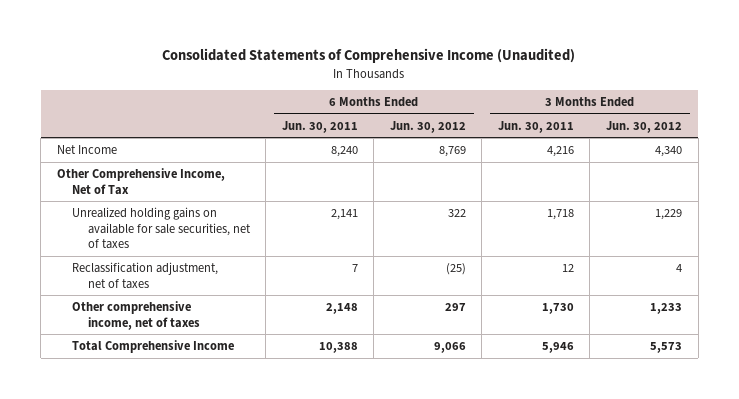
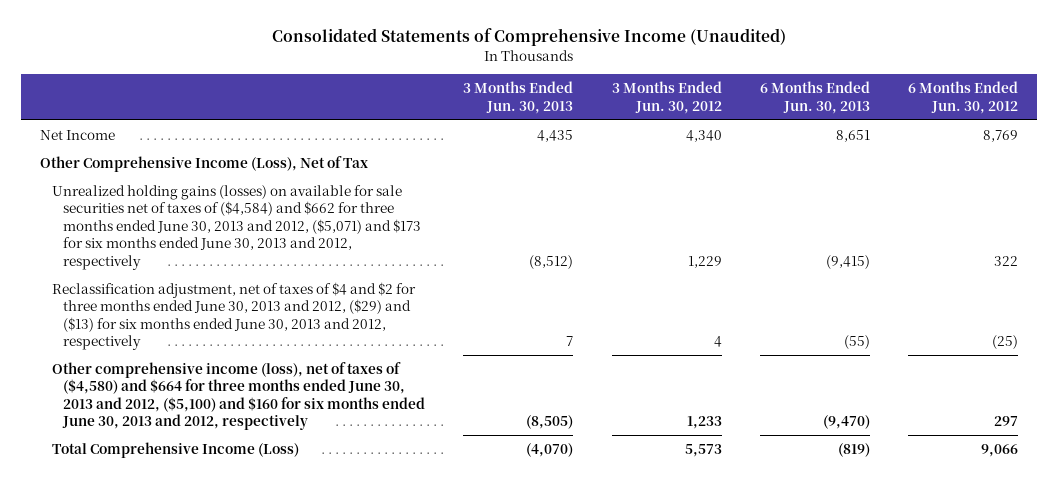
- | 6 Months Ended Jun. 30, 2011 | 6 Months Ended Jun. 30, 2012 | 3 Months Ended Jun. 30, 2011 | 3 Months Ended Jun. 30, 2012
+ | 3 Months Ended Jun. 30, 2013 | 3 Months Ended Jun. 30, 2012 | 6 Months Ended Jun. 30, 2013 | 6 Months Ended Jun. 30, 2012
- Other Comprehensive Income, Net of Tax
- Unrealized holding gains on available for sale securities, net of taxes | 2,141 | 322 | 1,718 | 1,229
- Reclassification adjustment, net of taxes | 7 | (25) | 12 | 4
- Other comprehensive income, net of taxes | 2,148 | 297 | 1,730 | 1,233
- Total Comprehensive Income | 10,388 | 9,066 | 5,946 | 5,573
+ Other Comprehensive Income (Loss), Net of Tax
+ Unrealized holding gains (losses) on available for sale securities net of taxes of ($4,584) and $662 for three months ended June 30, 2013 and 2012, ($5,071) and $173 for six months ended June 30, 2013 and 2012, respectively | (8,512) | 1,229 | (9,415) | 322
+ Reclassification adjustment, net of taxes of $4 and $2 for three months ended June 30, 2013 and 2012, ($29) and ($13) for six months ended June 30, 2013 and 2012, respectively | 7 | 4 | (55) | (25)
+ Other comprehensive income (loss), net of taxes of ($4,580) and $664 for three months ended June 30, 2013 and 2012, ($5,100) and $160 for six months ended June 30, 2013 and 2012, respectively | (8,505) | 1,233 | (9,470) | 297
+ Total Comprehensive Income (Loss) | (4,070) | 5,573 | (819) | 9,066

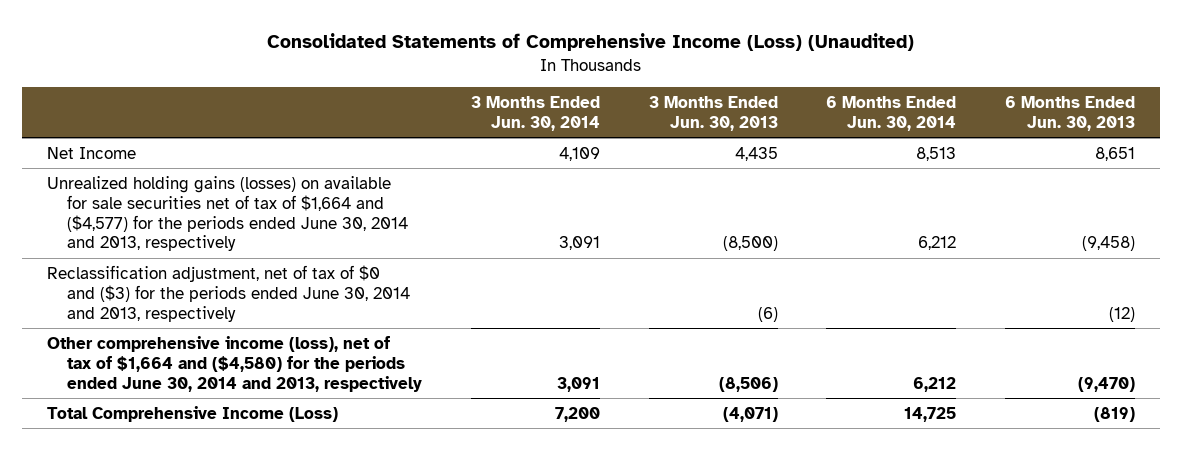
- Consolidated Statements of Comprehensive Income (Unaudited)
+ Consolidated Statements of Comprehensive Income (Loss) (Unaudited)
- | 3 Months Ended Jun. 30, 2013 | 3 Months Ended Jun. 30, 2012 | 6 Months Ended Jun. 30, 2013 | 6 Months Ended Jun. 30, 2012
+ | 3 Months Ended Jun. 30, 2014 | 3 Months Ended Jun. 30, 2013 | 6 Months Ended Jun. 30, 2014 | 6 Months Ended Jun. 30, 2013
- Other Comprehensive Income (Loss), Net of Tax
- Unrealized holding gains (losses) on available for sale securities net of taxes of ($4,584) and $662 for three months ended June 30, 2013 and 2012, ($5,071) and $173 for six months ended June 30, 2013 and 2012, respectively | (8,512) | 1,229 | (9,415) | 322
- Reclassification adjustment, net of taxes of $4 and $2 for three months ended June 30, 2013 and 2012, ($29) and ($13) for six months ended June 30, 2013 and 2012, respectively | 7 | 4 | (55) | (25)
- Other comprehensive income (loss), net of taxes of ($4,580) and $664 for three months ended June 30, 2013 and 2012, ($5,100) and $160 for six months ended June 30, 2013 and 2012, respectively | (8,505) | 1,233 | (9,470) | 297
- Total Comprehensive Income (Loss) | (4,070) | 5,573 | (819) | 9,066
+ Unrealized holding gains (losses) on available for sale securities net of tax of $1,664 and ($4,577) for the periods ended June 30, 2014 and 2013, respectively | 3,091 | (8,500) | 6,212 | (9,458)
+ Reclassification adjustment, net of tax of $0 and ($3) for the periods ended June 30, 2014 and 2013, respectively | | (6) | | (12)
+ Other comprehensive income (loss), net of tax of $1,664 and ($4,580) for the periods ended June 30, 2014 and 2013, respectively | 3,091 | (8,506) | 6,212 | (9,470)
+ Total Comprehensive Income (Loss) | 7,200 | (4,071) | 14,725 | (819)

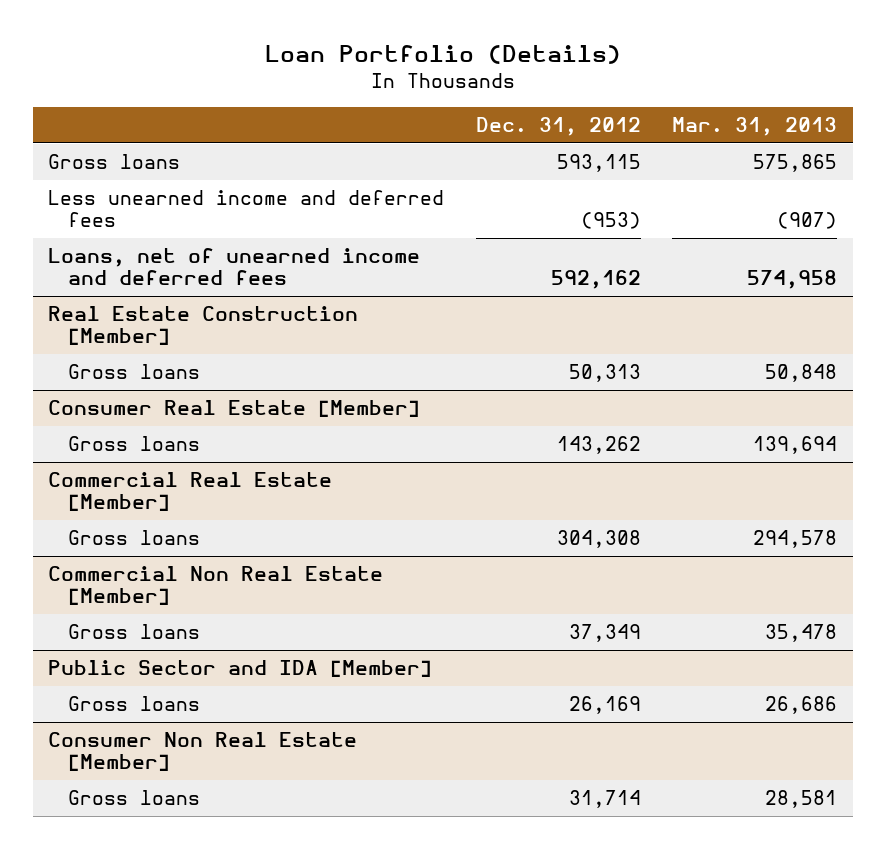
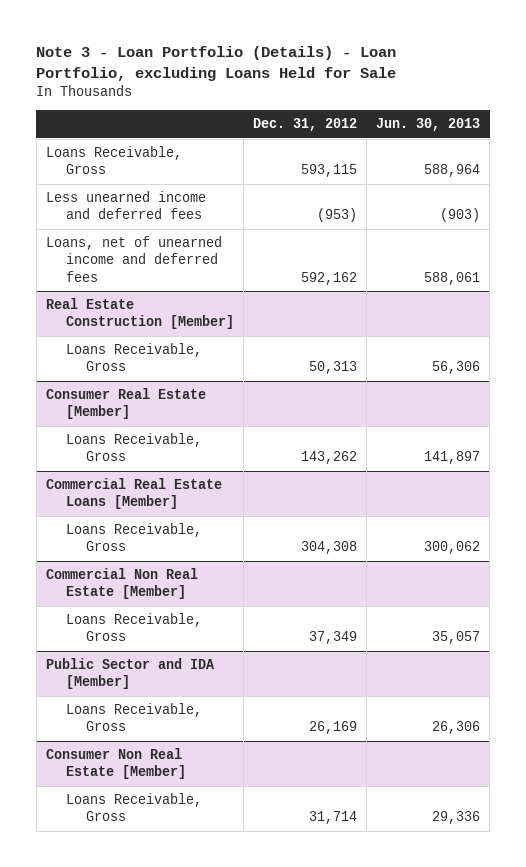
- Loan Portfolio (Details)
+ Note 3 - Loan Portfolio (Details) - Loan Portfolio, excluding Loans Held for Sale
- | Dec. 31, 2012 | Mar. 31, 2013
+ | Dec. 31, 2012 | Jun. 30, 2013
- Gross loans | 593,115 | 575,865
+ Loans Receivable, Gross | 593,115 | 588,964
@ Real Estate Construction [Member]
- Gross loans | 50,313 | 50,848
+ Loans Receivable, Gross | 50,313 | 56,306
@ Consumer Real Estate [Member]
- Gross loans | 143,262 | 139,694
- Commercial Real Estate [Member]
- Gross loans | 304,308 | 294,578
@ Consumer Real Estate [Member]
+ Loans Receivable, Gross | 143,262 | 141,897
+ Commercial Real Estate Loans [Member]
+ Loans Receivable, Gross | 304,308 | 300,062
@ Commercial Non Real Estate [Member]
- Gross loans | 37,349 | 35,478
+ Loans Receivable, Gross | 37,349 | 35,057
@ Public Sector and IDA [Member]
- Gross loans | 26,169 | 26,686
+ Loans Receivable, Gross | 26,169 | 26,306
@ Consumer Non Real Estate [Member]
- Gross loans | 31,714 | 28,581
+ Loans Receivable, Gross | 31,714 | 29,336

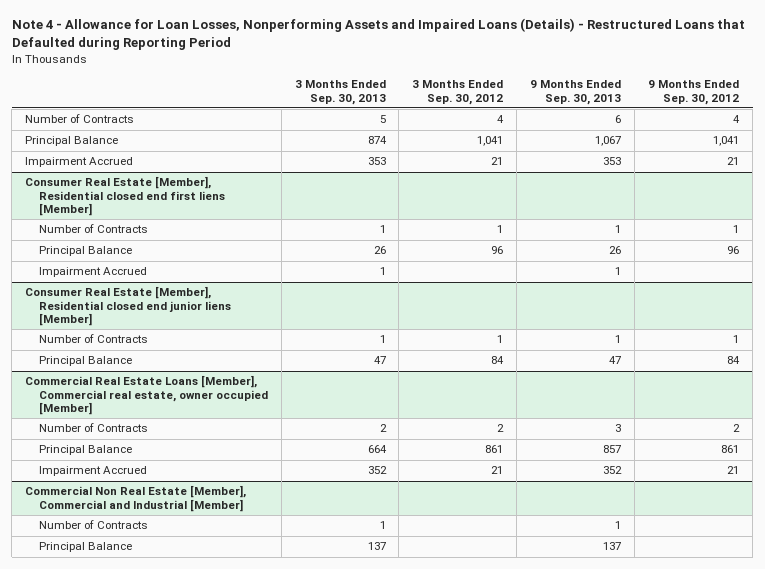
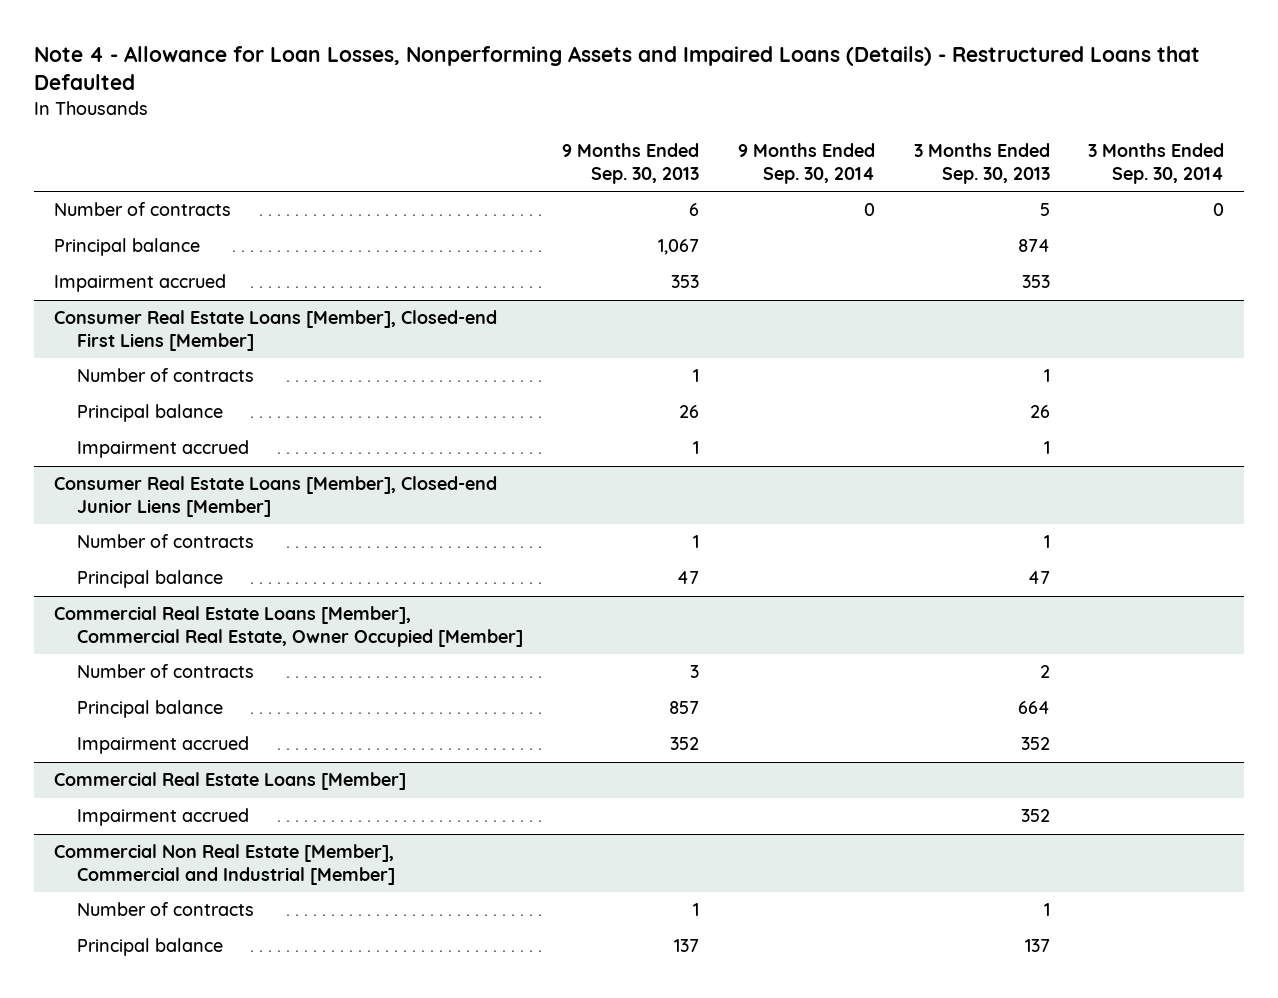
- Note 4 - Allowance for Loan Losses, Nonperforming Assets and Impaired Loans (Details) - Restructured Loans that Defaulted during Reporting Period
+ Note 4 - Allowance for Loan Losses, Nonperforming Assets and Impaired Loans (Details) - Restructured Loans that Defaulted
- | 3 Months Ended Sep. 30, 2013 | 3 Months Ended Sep. 30, 2012 | 9 Months Ended Sep. 30, 2013 | 9 Months Ended Sep. 30, 2012
+ | 9 Months Ended Sep. 30, 2013 | 9 Months Ended Sep. 30, 2014 | 3 Months Ended Sep. 30, 2013 | 3 Months Ended Sep. 30, 2014
- Number of Contracts | 5 | 4 | 6 | 4
- Principal Balance | 874 | 1,041 | 1,067 | 1,041
- Impairment Accrued | 353 | 21 | 353 | 21
- Consumer Real Estate [Member], Residential closed end first liens [Member]
- Number of Contracts | 1 | 1 | 1 | 1
- Principal Balance | 26 | 96 | 26 | 96
- Impairment Accrued | 1 | | 1 |
- Consumer Real Estate [Member], Residential closed end junior liens [Member]
- Number of Contracts | 1 | 1 | 1 | 1
- Principal Balance | 47 | 84 | 47 | 84
- Commercial Real Estate Loans [Member], Commercial real estate, owner occupied [Member]
- Number of Contracts | 2 | 2 | 3 | 2
- Principal Balance | 664 | 861 | 857 | 861
- Impairment Accrued | 352 | 21 | 352 | 21
+ Number of contracts | 6 | 0 | 5 | 0
+ Principal balance | 1,067 | | 874 |
+ Impairment accrued | 353 | | 353 |
+ Consumer Real Estate Loans [Member], Closed-end First Liens [Member]
+ Number of contracts | 1 | | 1 |
+ Principal balance | 26 | | 26 |
+ Impairment accrued | 1 | | 1 |
+ Consumer Real Estate Loans [Member], Closed-end Junior Liens [Member]
+ Number of contracts | 1 | | 1 |
+ Principal balance | 47 | | 47 |
+ Commercial Real Estate Loans [Member], Commercial Real Estate, Owner Occupied [Member]
+ Number of contracts | 3 | | 2 |
+ Principal balance | 857 | | 664 |
+ Impairment accrued | 352 | | 352 |
+ Commercial Real Estate Loans [Member]
+ Impairment accrued | | | 352 |
@ Commercial Non Real Estate [Member], Commercial and Industrial [Member]
- Number of Contracts | 1 | | 1 |
- Principal Balance | 137 | | 137 |
+ Number of contracts | 1 | | 1 |
+ Principal balance | 137 | | 137 |

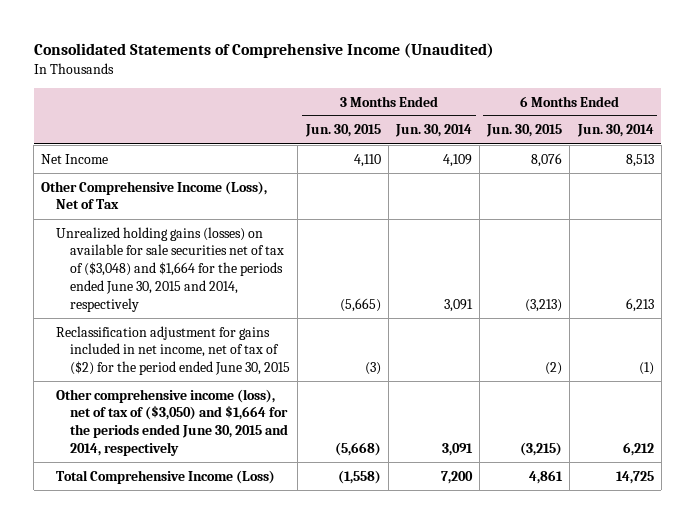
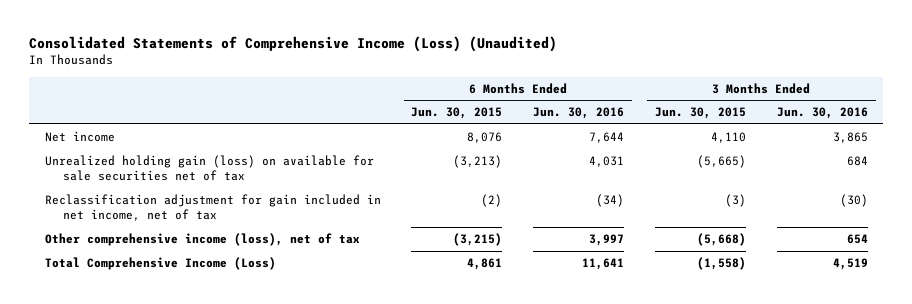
- Consolidated Statements of Comprehensive Income (Unaudited)
+ Consolidated Statements of Comprehensive Income (Loss) (Unaudited)
- | 3 Months Ended Jun. 30, 2015 | 3 Months Ended Jun. 30, 2014 | 6 Months Ended Jun. 30, 2015 | 6 Months Ended Jun. 30, 2014
+ | 6 Months Ended Jun. 30, 2015 | 6 Months Ended Jun. 30, 2016 | 3 Months Ended Jun. 30, 2015 | 3 Months Ended Jun. 30, 2016
- Net Income | 4,110 | 4,109 | 8,076 | 8,513
- Other Comprehensive Income (Loss), Net of Tax
- Unrealized holding gains (losses) on available for sale securities net of tax of ($3,048) and $1,664 for the periods ended June 30, 2015 and 2014, respectively | (5,665) | 3,091 | (3,213) | 6,213
- Reclassification adjustment for gains included in net income, net of tax of ($2) for the period ended June 30, 2015 | (3) | | (2) | (1)
- Other comprehensive income (loss), net of tax of ($3,050) and $1,664 for the periods ended June 30, 2015 and 2014, respectively | (5,668) | 3,091 | (3,215) | 6,212
+ Net income | 8,076 | 7,644 | 4,110 | 3,865
+ Unrealized holding gain (loss) on available for sale securities net of tax | (3,213) | 4,031 | (5,665) | 684
+ Reclassification adjustment for gain included in net income, net of tax | (2) | (34) | (3) | (30)
+ Other comprehensive income (loss), net of tax | (3,215) | 3,997 | (5,668) | 654

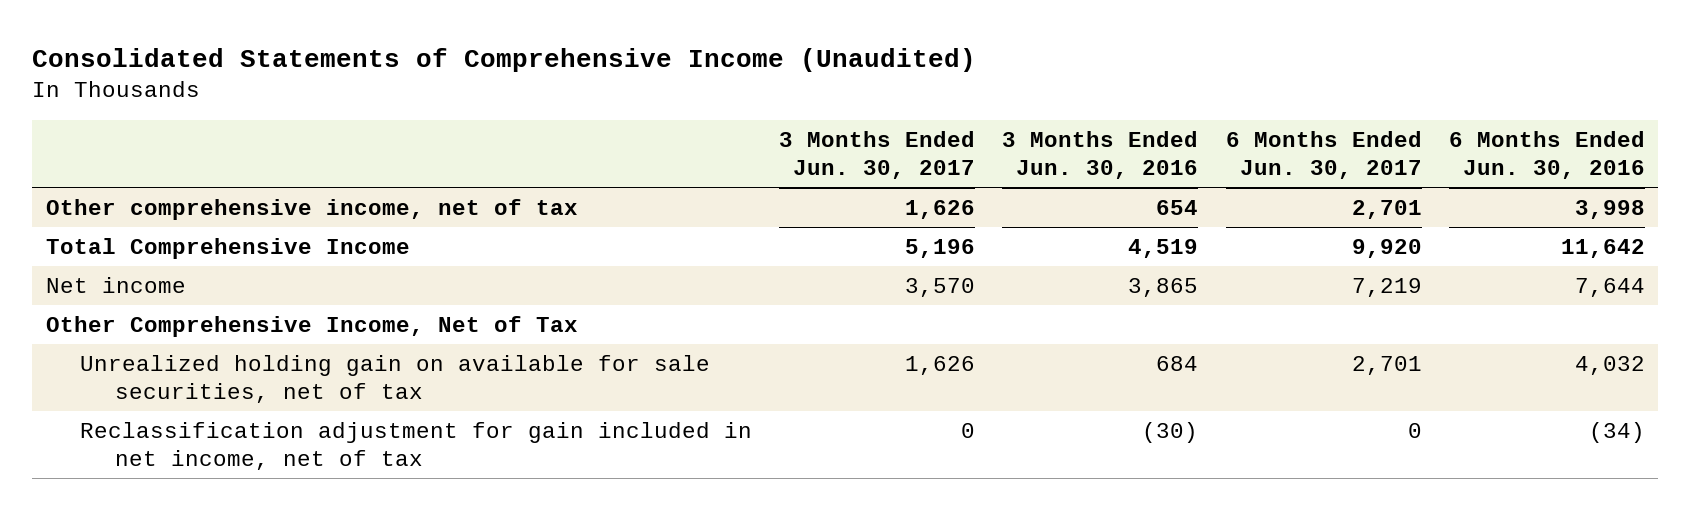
- Consolidated Statements of Comprehensive Income (Loss) (Unaudited)
+ Consolidated Statements of Comprehensive Income (Unaudited)
- | 6 Months Ended Jun. 30, 2015 | 6 Months Ended Jun. 30, 2016 | 3 Months Ended Jun. 30, 2015 | 3 Months Ended Jun. 30, 2016
+ | 3 Months Ended Jun. 30, 2017 | 3 Months Ended Jun. 30, 2016 | 6 Months Ended Jun. 30, 2017 | 6 Months Ended Jun. 30, 2016
+ Other comprehensive income, net of tax | 1,626 | 654 | 2,701 | 3,998
+ Total Comprehensive Income | 5,196 | 4,519 | 9,920 | 11,642
- Unrealized holding gain (loss) on available for sale securities net of tax | (3,213) | 4,031 | (5,665) | 684
+ Other Comprehensive Income, Net of Tax
+ Unrealized holding gain on available for sale securities, net of tax | 1,626 | 684 | 2,701 | 4,032
- Other comprehensive income (loss), net of tax | (3,215) | 3,997 | (5,668) | 654
- Total Comprehensive Income (Loss) | 4,861 | 11,641 | (1,558) | 4,519

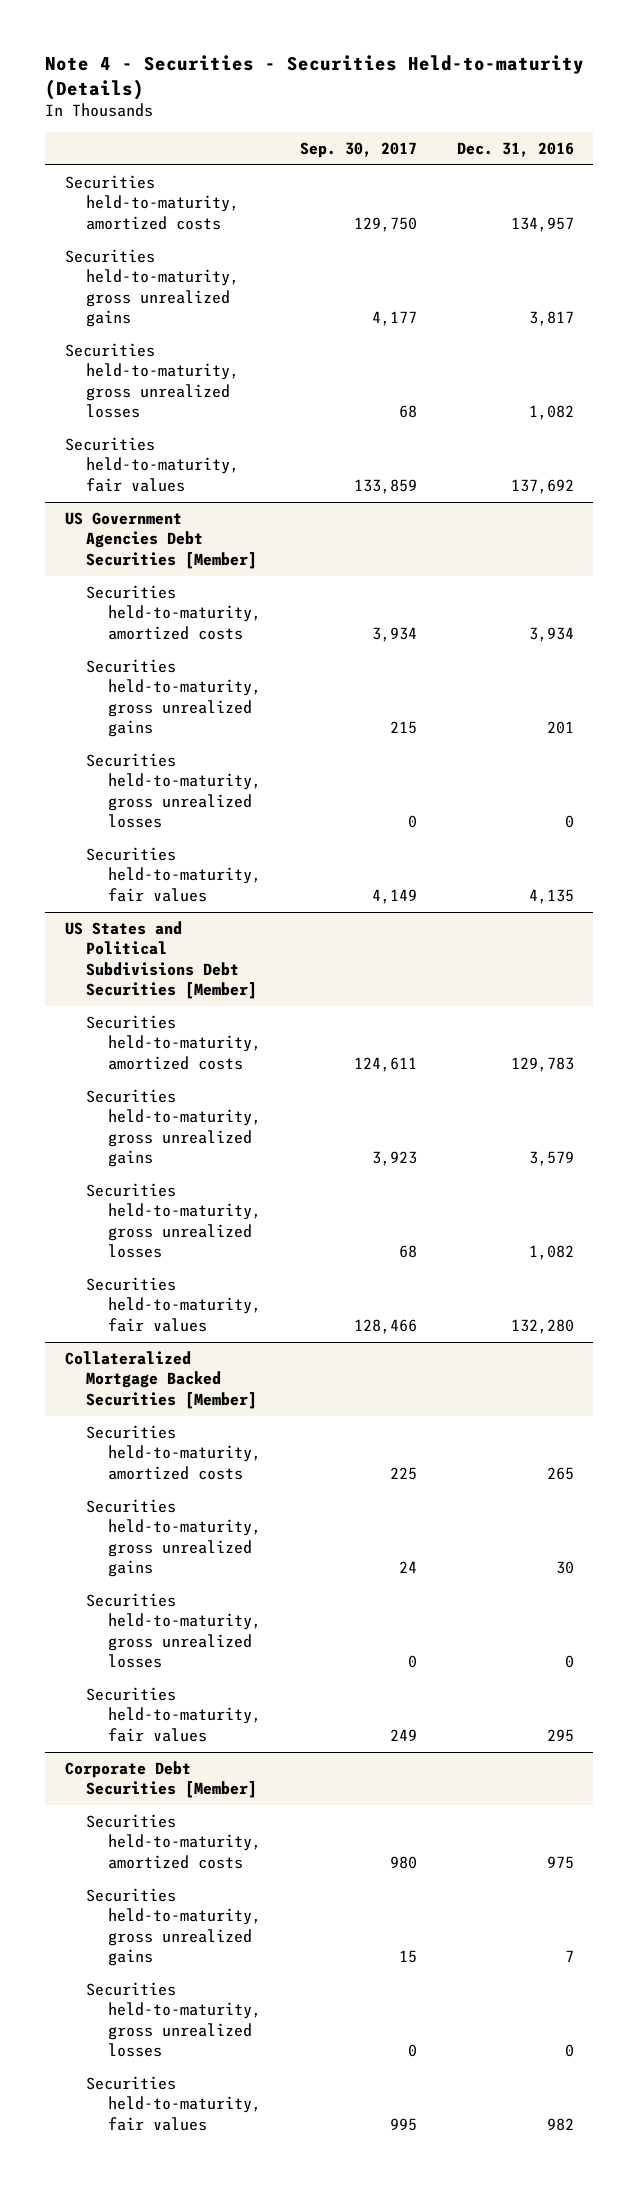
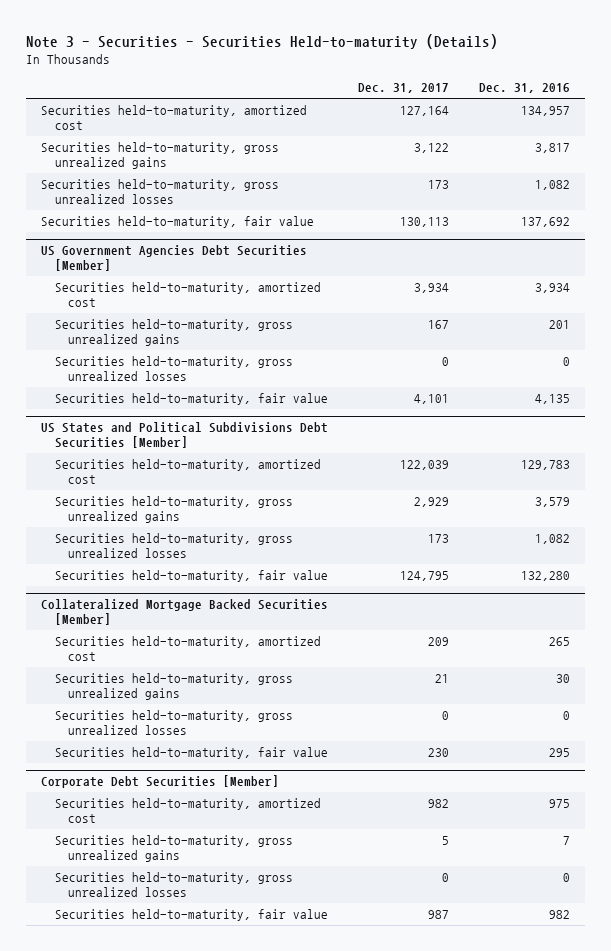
- Note 4 - Securities - Securities Held-to-maturity (Details)
+ Note 3 - Securities - Securities Held-to-maturity (Details)
- | Sep. 30, 2017 | Dec. 31, 2016
+ | Dec. 31, 2017 | Dec. 31, 2016
- Securities held-to-maturity, amortized costs | 129,750 | 134,957
+ Securities held-to-maturity, amortized cost | 127,164 | 134,957
- Securities held-to-maturity, fair values | 133,859 | 137,692
+ Securities held-to-maturity, fair value | 130,113 | 137,692
@ US Government Agencies Debt Securities [Member]
- Securities held-to-maturity, amortized costs | 3,934 | 3,934
+ Securities held-to-maturity, amortized cost | 3,934 | 3,934
- Securities held-to-maturity, fair values | 4,149 | 4,135
+ Securities held-to-maturity, fair value | 4,101 | 4,135
@ US States and Political Subdivisions Debt Securities [Member]
- Securities held-to-maturity, amortized costs | 124,611 | 129,783
+ Securities held-to-maturity, amortized cost | 122,039 | 129,783
- Securities held-to-maturity, fair values | 128,466 | 132,280
+ Securities held-to-maturity, fair value | 124,795 | 132,280
@ Collateralized Mortgage Backed Securities [Member]
- Securities held-to-maturity, amortized costs | 225 | 265
+ Securities held-to-maturity, amortized cost | 209 | 265
- Securities held-to-maturity, fair values | 249 | 295
+ Securities held-to-maturity, fair value | 230 | 295
@ Corporate Debt Securities [Member]
- Securities held-to-maturity, amortized costs | 980 | 975
+ Securities held-to-maturity, amortized cost | 982 | 975
- Securities held-to-maturity, fair values | 995 | 982
+ Securities held-to-maturity, fair value | 987 | 982

